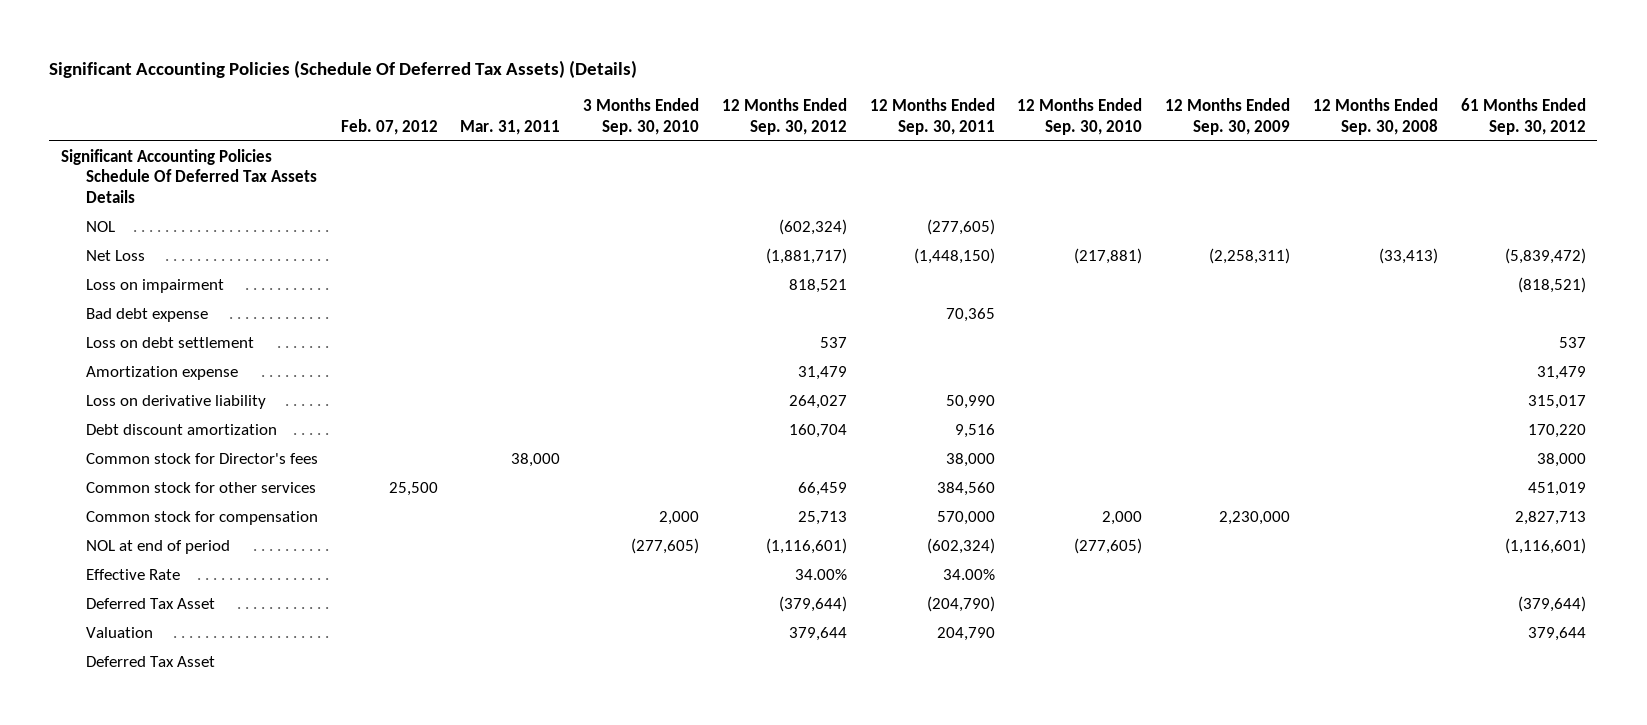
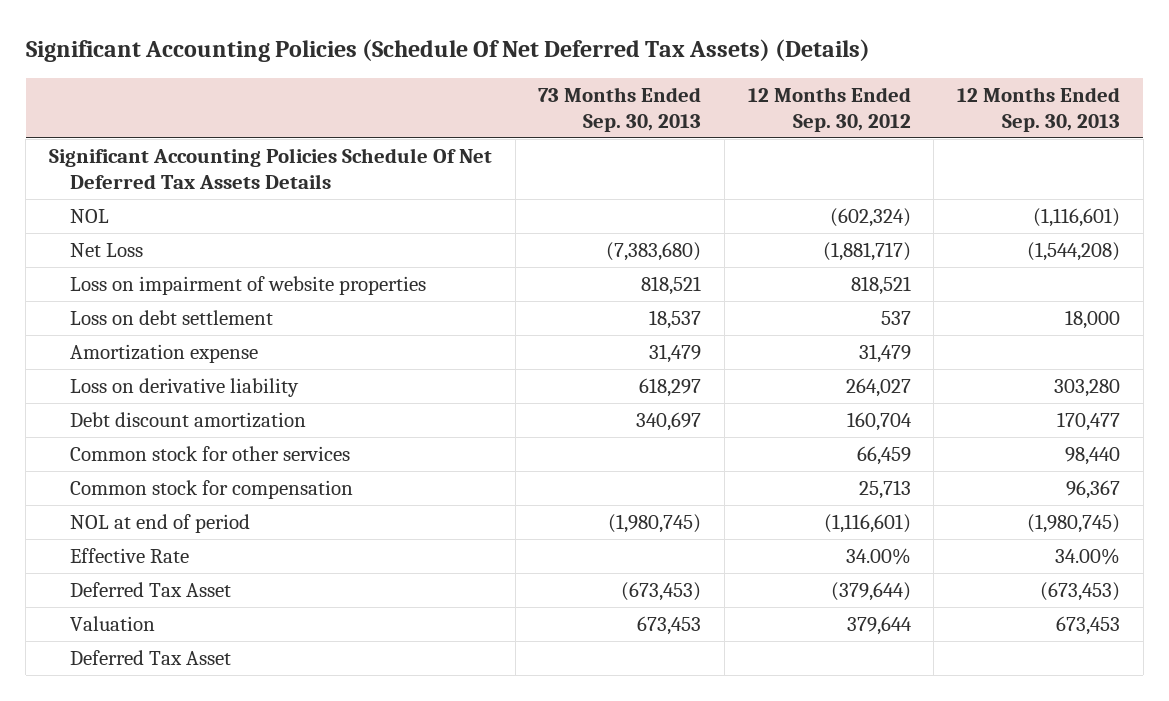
- Significant Accounting Policies (Schedule Of Deferred Tax Assets) (Details)
+ Significant Accounting Policies (Schedule Of Net Deferred Tax Assets) (Details)
- | Feb. 07, 2012 | Mar. 31, 2011 | 3 Months Ended Sep. 30, 2010 | 12 Months Ended Sep. 30, 2012 | 12 Months Ended Sep. 30, 2011 | 12 Months Ended Sep. 30, 2010 | 12 Months Ended Sep. 30, 2009 | 12 Months Ended Sep. 30, 2008 | 61 Months Ended Sep. 30, 2012
+ | 73 Months Ended Sep. 30, 2013 | 12 Months Ended Sep. 30, 2012 | 12 Months Ended Sep. 30, 2013
- Significant Accounting Policies Schedule Of Deferred Tax Assets Details
+ Significant Accounting Policies Schedule Of Net Deferred Tax Assets Details
- Loss on impairment | | | | 818,521 | | | | | (818,521)
- Bad debt expense | | | | | 70,365 | | | |
+ Loss on impairment of website properties | 818,521 | 818,521 |
- Common stock for Director's fees | | 38,000 | | | 38,000 | | | | 38,000

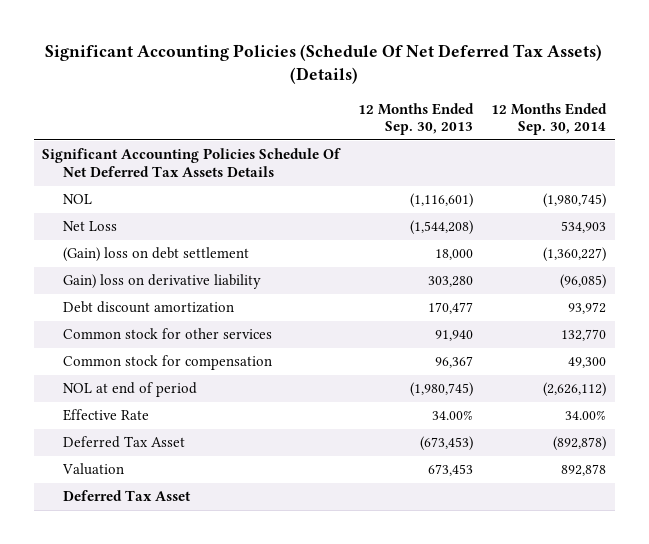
- | 73 Months Ended Sep. 30, 2013 | 12 Months Ended Sep. 30, 2012 | 12 Months Ended Sep. 30, 2013
+ | 12 Months Ended Sep. 30, 2013 | 12 Months Ended Sep. 30, 2014
- Loss on impairment of website properties | 818,521 | 818,521 |
- Loss on debt settlement | 18,537 | 537 | 18,000
- Amortization expense | 31,479 | 31,479 |
- Loss on derivative liability | 618,297 | 264,027 | 303,280
+ (Gain) loss on debt settlement | 18,000 | (1,360,227)
+ Gain) loss on derivative liability | 303,280 | (96,085)
- Common stock for other services | | 66,459 | 98,440
+ Common stock for other services | 91,940 | 132,770

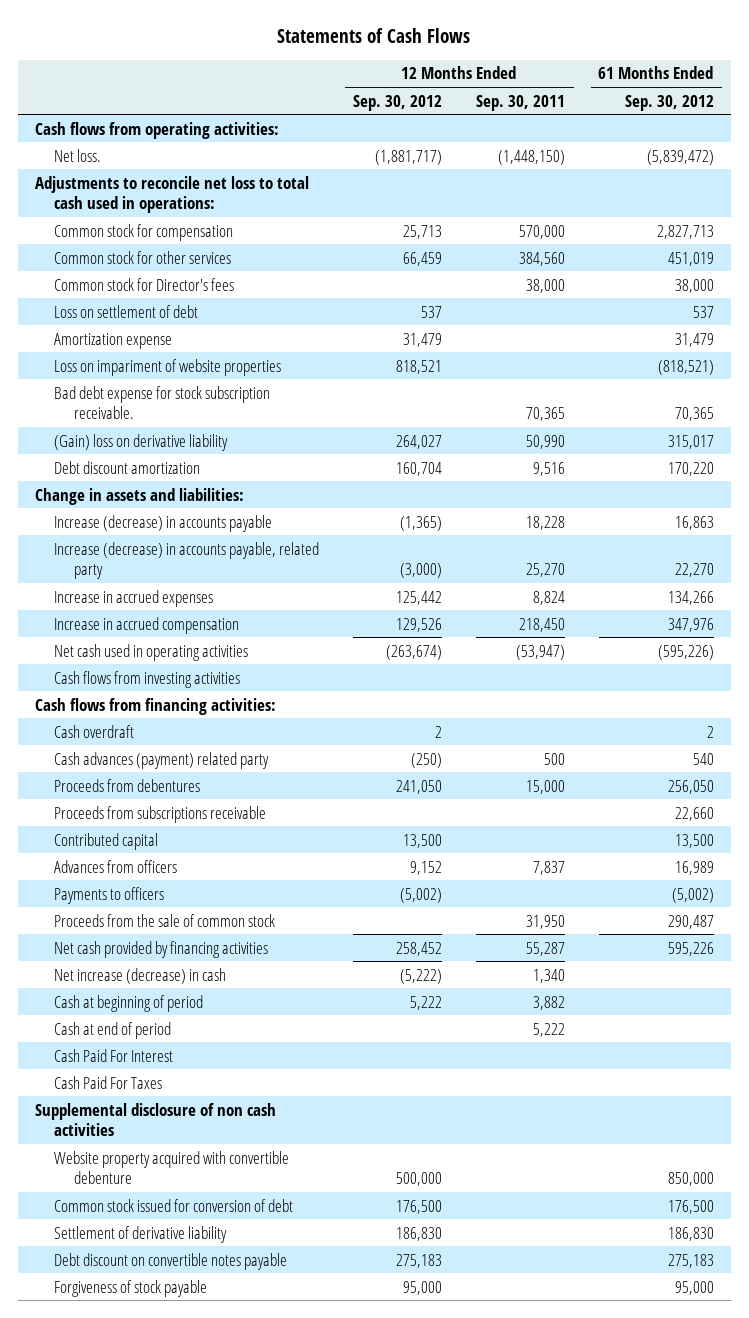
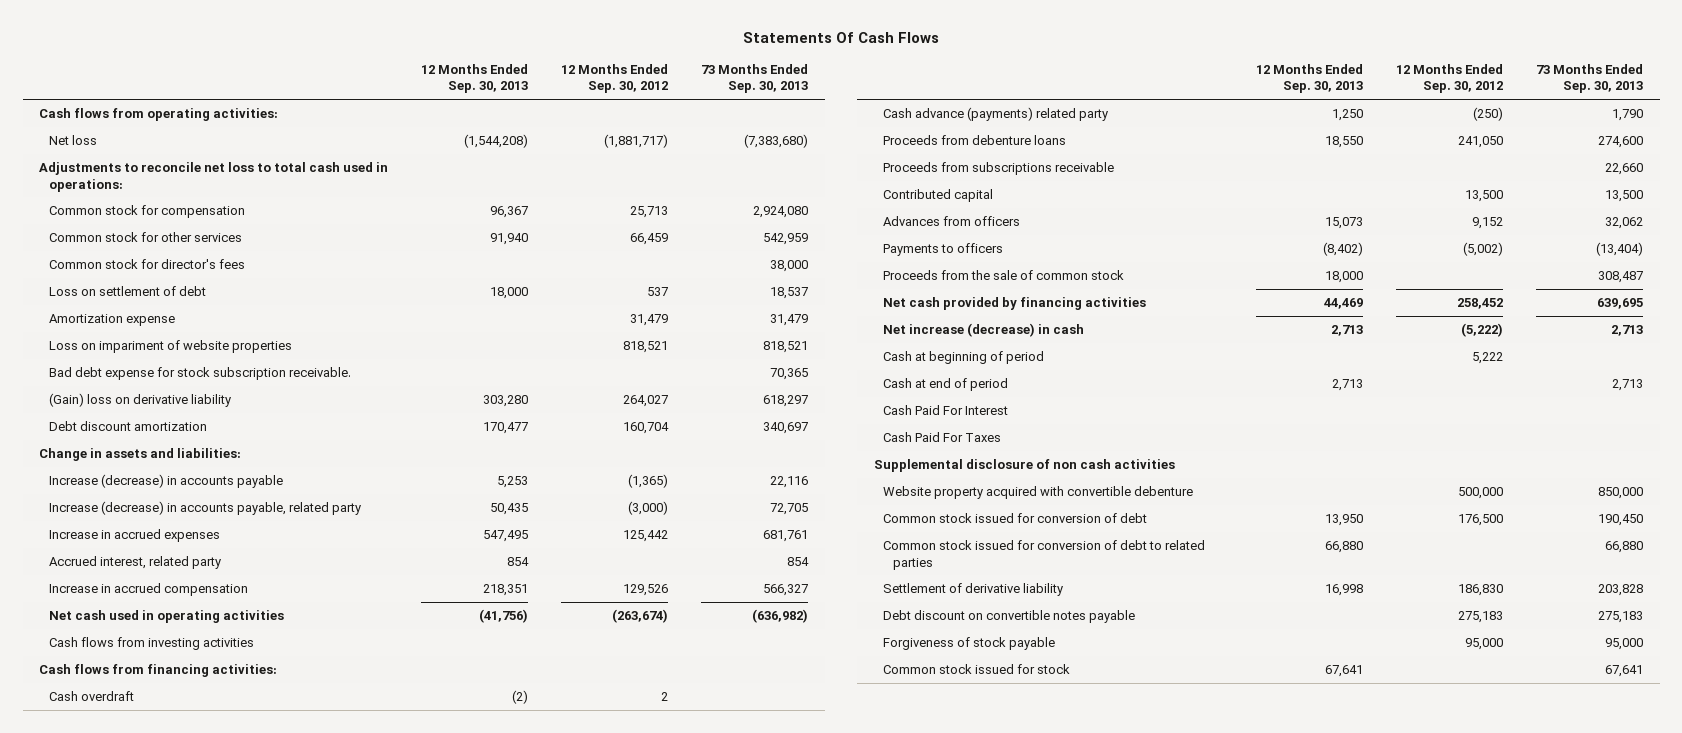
- Statements of Cash Flows
+ Statements Of Cash Flows
- | 12 Months Ended Sep. 30, 2012 | 12 Months Ended Sep. 30, 2011 | 61 Months Ended Sep. 30, 2012
+ | 12 Months Ended Sep. 30, 2013 | 12 Months Ended Sep. 30, 2012 | 73 Months Ended Sep. 30, 2013
- Net loss. | (1,881,717) | (1,448,150) | (5,839,472)
+ Net loss | (1,544,208) | (1,881,717) | (7,383,680)
- Common stock for Director's fees | | 38,000 | 38,000
+ Common stock for director's fees | | | 38,000
+ Accrued interest, related party | 854 | | 854
- Cash advances (payment) related party | (250) | 500 | 540
- Proceeds from debentures | 241,050 | 15,000 | 256,050
+ Cash advance (payments) related party | 1,250 | (250) | 1,790
+ Proceeds from debenture loans | 18,550 | 241,050 | 274,600
+ Common stock issued for conversion of debt to related parties | 66,880 | | 66,880
+ Common stock issued for stock | 67,641 | | 67,641

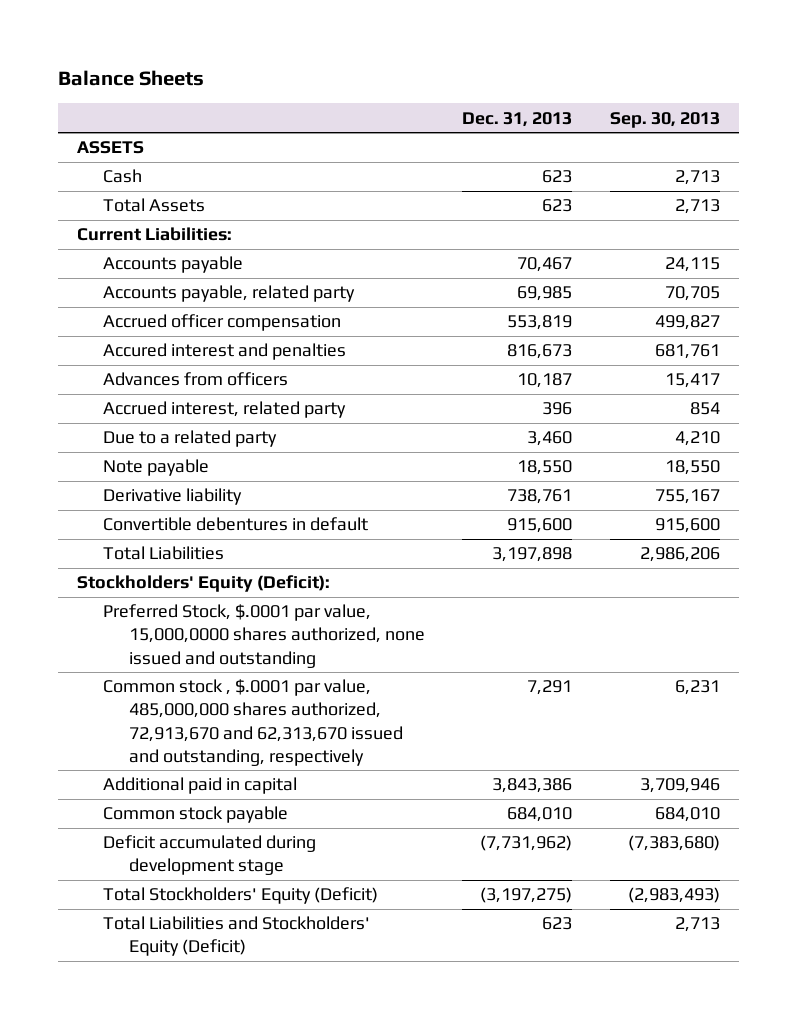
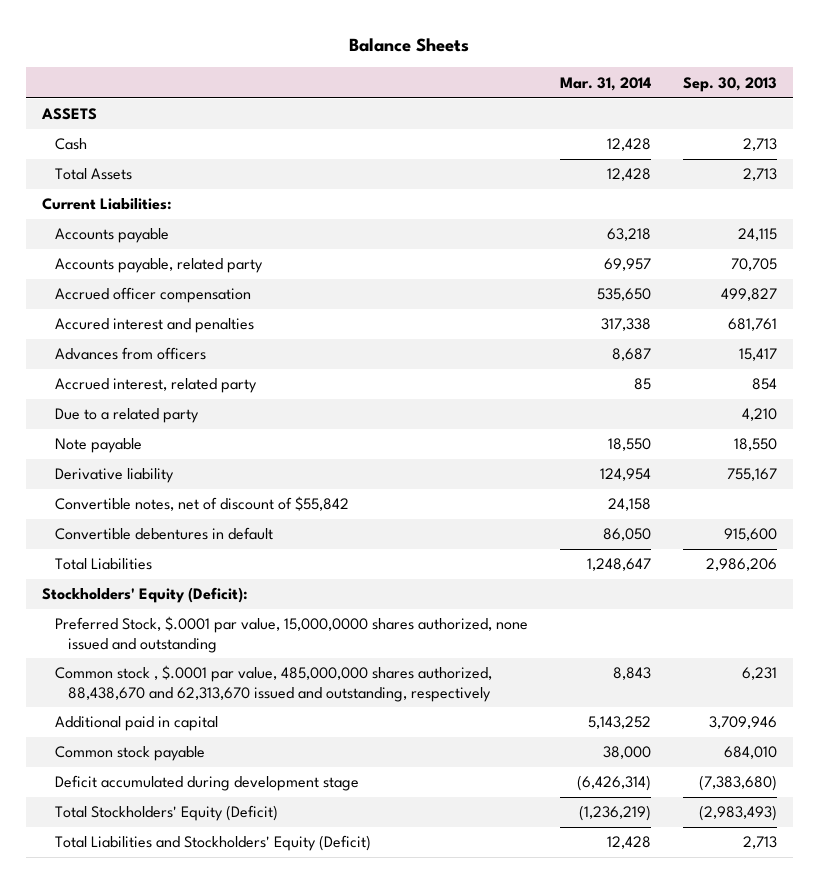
- | Dec. 31, 2013 | Sep. 30, 2013
+ | Mar. 31, 2014 | Sep. 30, 2013
+ Convertible notes, net of discount of $55,842 | 24,158 |
- Common stock , $.0001 par value, 485,000,000 shares authorized, 72,913,670 and 62,313,670 issued and outstanding, respectively | 7,291 | 6,231
+ Common stock , $.0001 par value, 485,000,000 shares authorized, 88,438,670 and 62,313,670 issued and outstanding, respectively | 8,843 | 6,231

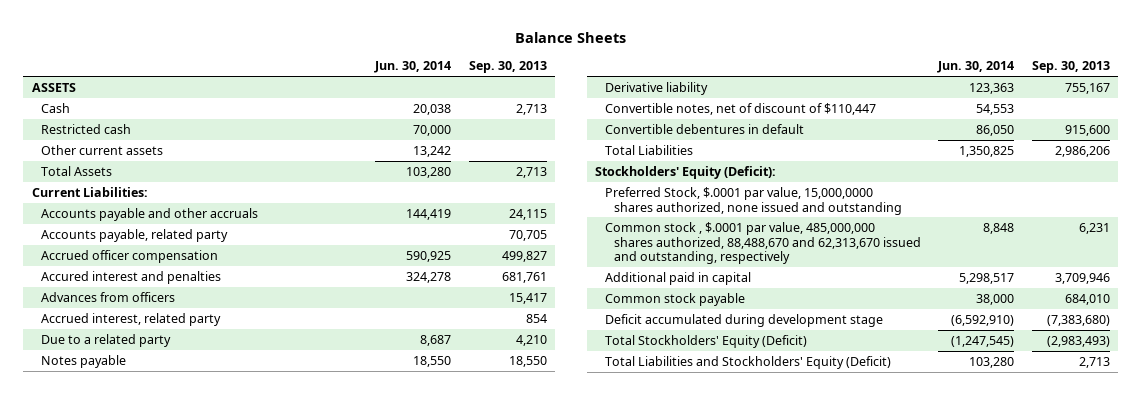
- | Mar. 31, 2014 | Sep. 30, 2013
+ | Jun. 30, 2014 | Sep. 30, 2013
+ Restricted cash | 70,000 |
+ Other current assets | 13,242 |
- Accounts payable | 63,218 | 24,115
+ Accounts payable and other accruals | 144,419 | 24,115
- Note payable | 18,550 | 18,550
+ Notes payable | 18,550 | 18,550
- Convertible notes, net of discount of $55,842 | 24,158 |
+ Convertible notes, net of discount of $110,447 | 54,553 |
- Common stock , $.0001 par value, 485,000,000 shares authorized, 88,438,670 and 62,313,670 issued and outstanding, respectively | 8,843 | 6,231
+ Common stock , $.0001 par value, 485,000,000 shares authorized, 88,488,670 and 62,313,670 issued and outstanding, respectively | 8,848 | 6,231

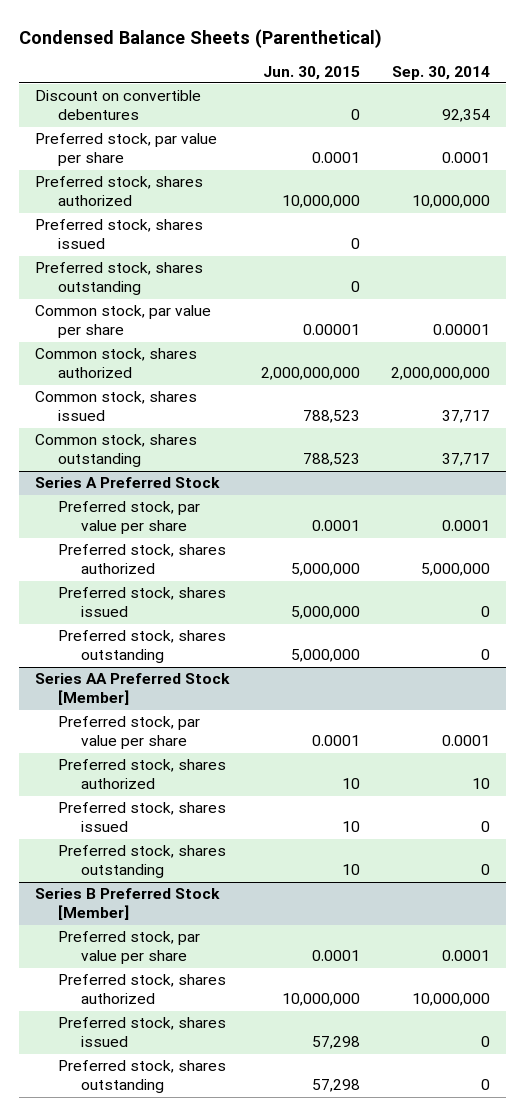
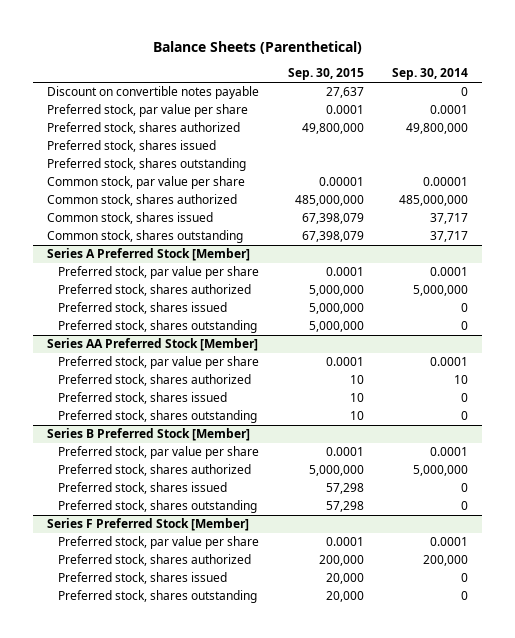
- Condensed Balance Sheets (Parenthetical)
+ Balance Sheets (Parenthetical)
- | Jun. 30, 2015 | Sep. 30, 2014
+ | Sep. 30, 2015 | Sep. 30, 2014
- Discount on convertible debentures | 0 | 92,354
+ Discount on convertible notes payable | 27,637 | 0
- Preferred stock, shares authorized | 10,000,000 | 10,000,000
+ Preferred stock, shares authorized | 49,800,000 | 49,800,000
- Common stock, shares authorized | 2,000,000,000 | 2,000,000,000
+ Common stock, shares authorized | 485,000,000 | 485,000,000
- Series A Preferred Stock
+ Series A Preferred Stock [Member]
@ Series B Preferred Stock [Member]
- Preferred stock, shares authorized | 10,000,000 | 10,000,000
+ Preferred stock, shares authorized | 5,000,000 | 5,000,000
+ Series F Preferred Stock [Member]
+ Preferred stock, par value per share | 0.0001 | 0.0001
+ Preferred stock, shares authorized | 200,000 | 200,000
+ Preferred stock, shares issued | 20,000 | 0
+ Preferred stock, shares outstanding | 20,000 | 0

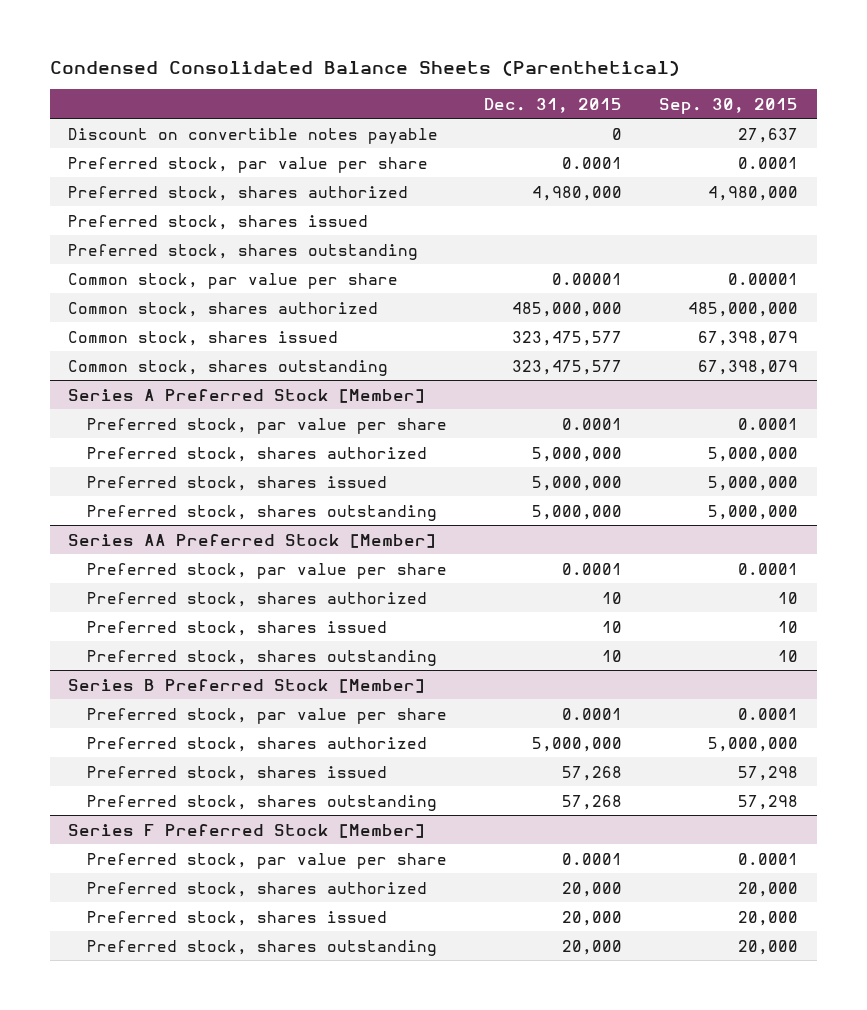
- Balance Sheets (Parenthetical)
+ Condensed Consolidated Balance Sheets (Parenthetical)
- | Sep. 30, 2015 | Sep. 30, 2014
+ | Dec. 31, 2015 | Sep. 30, 2015
- Preferred stock, shares authorized | 49,800,000 | 49,800,000
+ Preferred stock, shares authorized | 4,980,000 | 4,980,000
@ Series F Preferred Stock [Member]
- Preferred stock, shares authorized | 200,000 | 200,000
+ Preferred stock, shares authorized | 20,000 | 20,000

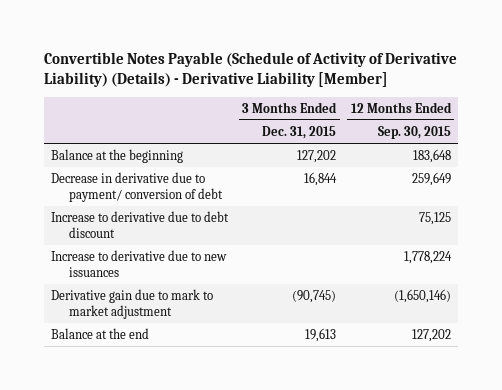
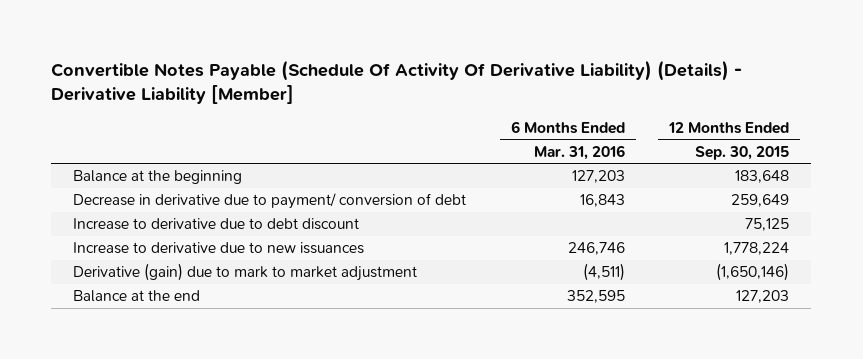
- Convertible Notes Payable (Schedule of Activity of Derivative Liability) (Details) - Derivative Liability [Member]
+ Convertible Notes Payable (Schedule Of Activity Of Derivative Liability) (Details) - Derivative Liability [Member]
- | 3 Months Ended Dec. 31, 2015 | 12 Months Ended Sep. 30, 2015
+ | 6 Months Ended Mar. 31, 2016 | 12 Months Ended Sep. 30, 2015
- Derivative gain due to mark to market adjustment | (90,745) | (1,650,146)
- Balance at the end | 19,613 | 127,202
+ Derivative (gain) due to mark to market adjustment | (4,511) | (1,650,146)
+ Balance at the end | 352,595 | 127,203

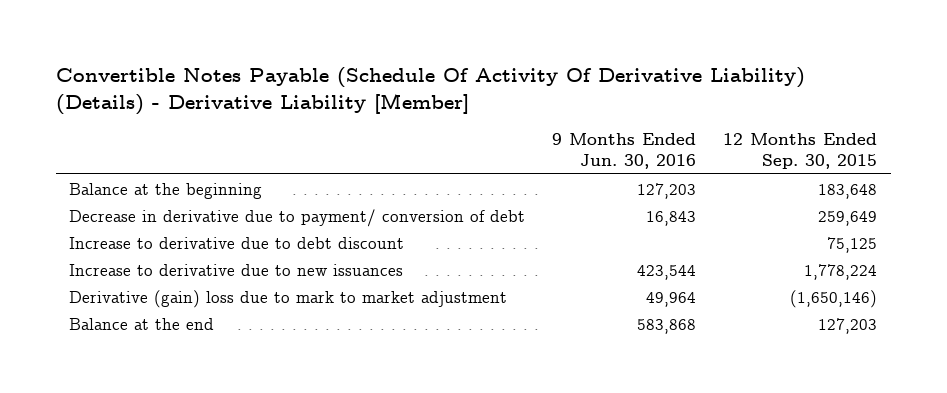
- | 6 Months Ended Mar. 31, 2016 | 12 Months Ended Sep. 30, 2015
+ | 9 Months Ended Jun. 30, 2016 | 12 Months Ended Sep. 30, 2015
- Derivative (gain) due to mark to market adjustment | (4,511) | (1,650,146)
+ Derivative (gain) loss due to mark to market adjustment | 49,964 | (1,650,146)

